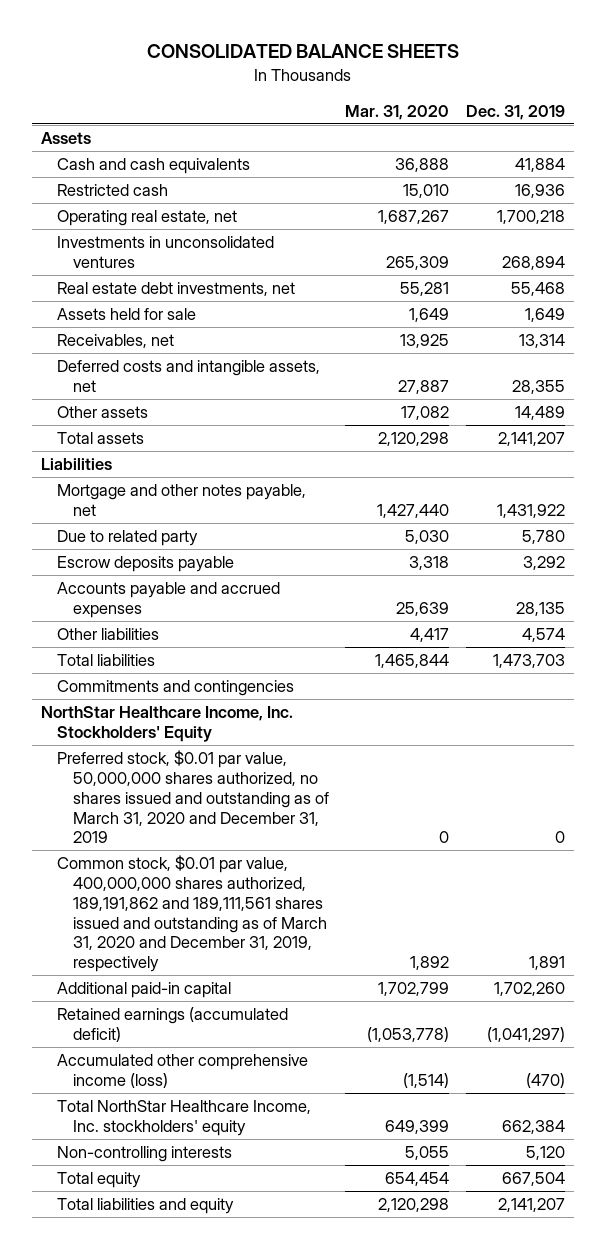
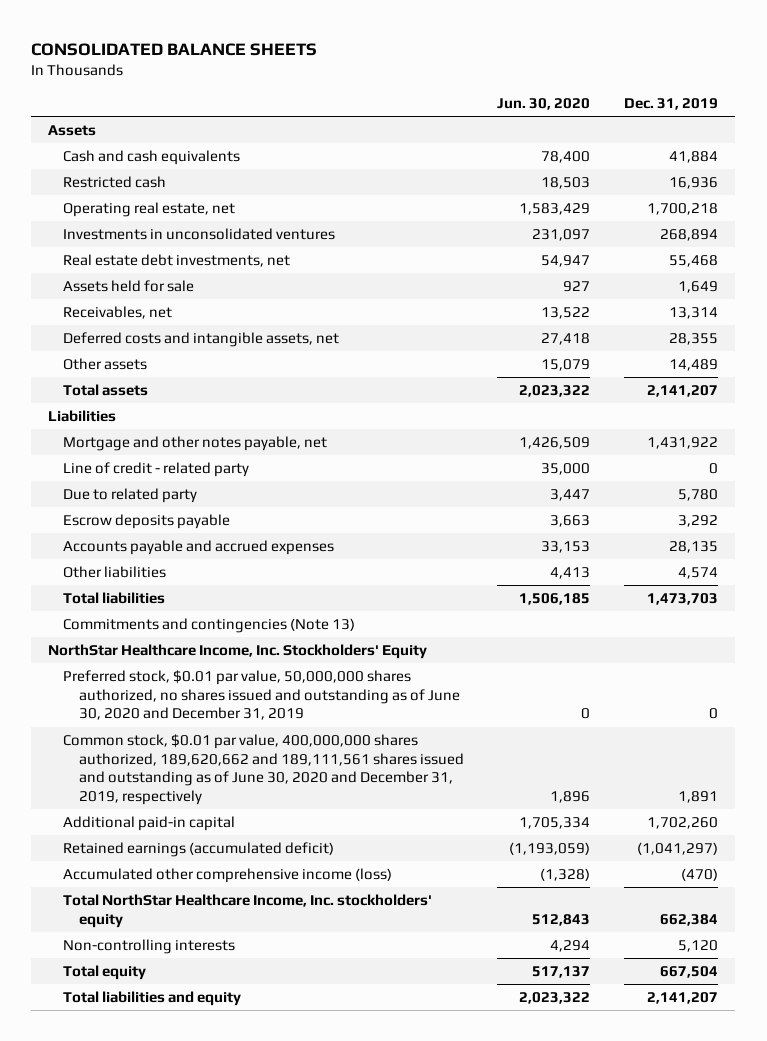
- | Mar. 31, 2020 | Dec. 31, 2019
+ | Jun. 30, 2020 | Dec. 31, 2019
+ Line of credit - related party | 35,000 | 0
- Commitments and contingencies
+ Commitments and contingencies (Note 13)
- Preferred stock, $0.01 par value, 50,000,000 shares authorized, no shares issued and outstanding as of March 31, 2020 and December 31, 2019 | 0 | 0
- Common stock, $0.01 par value, 400,000,000 shares authorized, 189,191,862 and 189,111,561 shares issued and outstanding as of March 31, 2020 and December 31, 2019, respectively | 1,892 | 1,891
+ Preferred stock, $0.01 par value, 50,000,000 shares authorized, no shares issued and outstanding as of June 30, 2020 and December 31, 2019 | 0 | 0
+ Common stock, $0.01 par value, 400,000,000 shares authorized, 189,620,662 and 189,111,561 shares issued and outstanding as of June 30, 2020 and December 31, 2019, respectively | 1,896 | 1,891

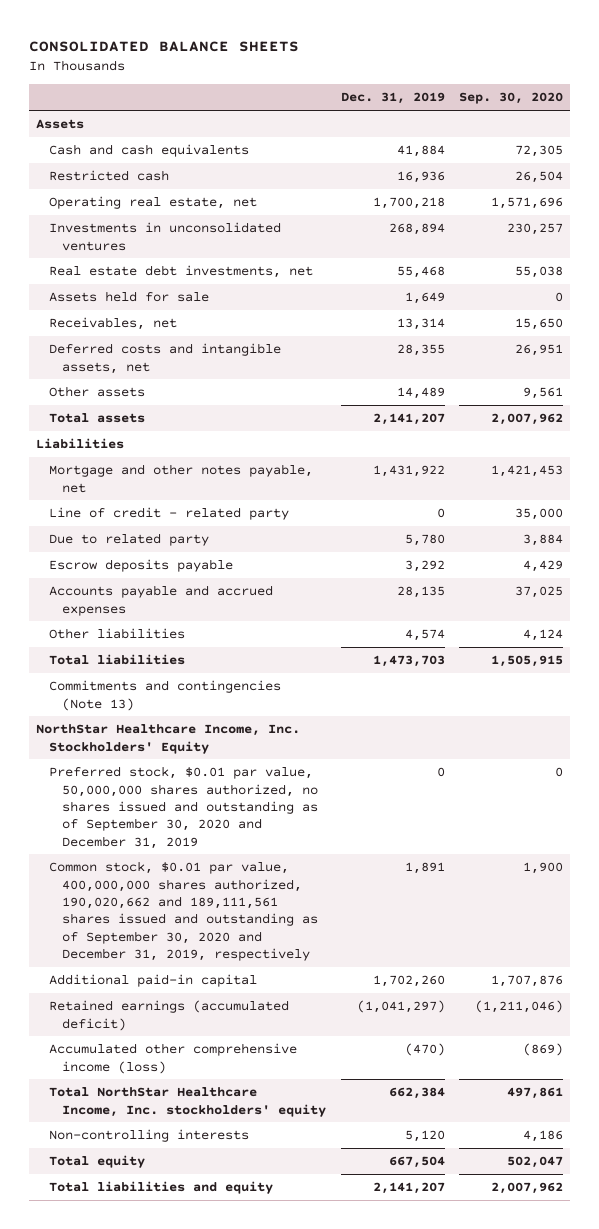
- | Jun. 30, 2020 | Dec. 31, 2019
+ | Dec. 31, 2019 | Sep. 30, 2020
- Preferred stock, $0.01 par value, 50,000,000 shares authorized, no shares issued and outstanding as of June 30, 2020 and December 31, 2019 | 0 | 0
- Common stock, $0.01 par value, 400,000,000 shares authorized, 189,620,662 and 189,111,561 shares issued and outstanding as of June 30, 2020 and December 31, 2019, respectively | 1,896 | 1,891
+ Preferred stock, $0.01 par value, 50,000,000 shares authorized, no shares issued and outstanding as of September 30, 2020 and December 31, 2019 | 0 | 0
+ Common stock, $0.01 par value, 400,000,000 shares authorized, 190,020,662 and 189,111,561 shares issued and outstanding as of September 30, 2020 and December 31, 2019, respectively | 1,891 | 1,900

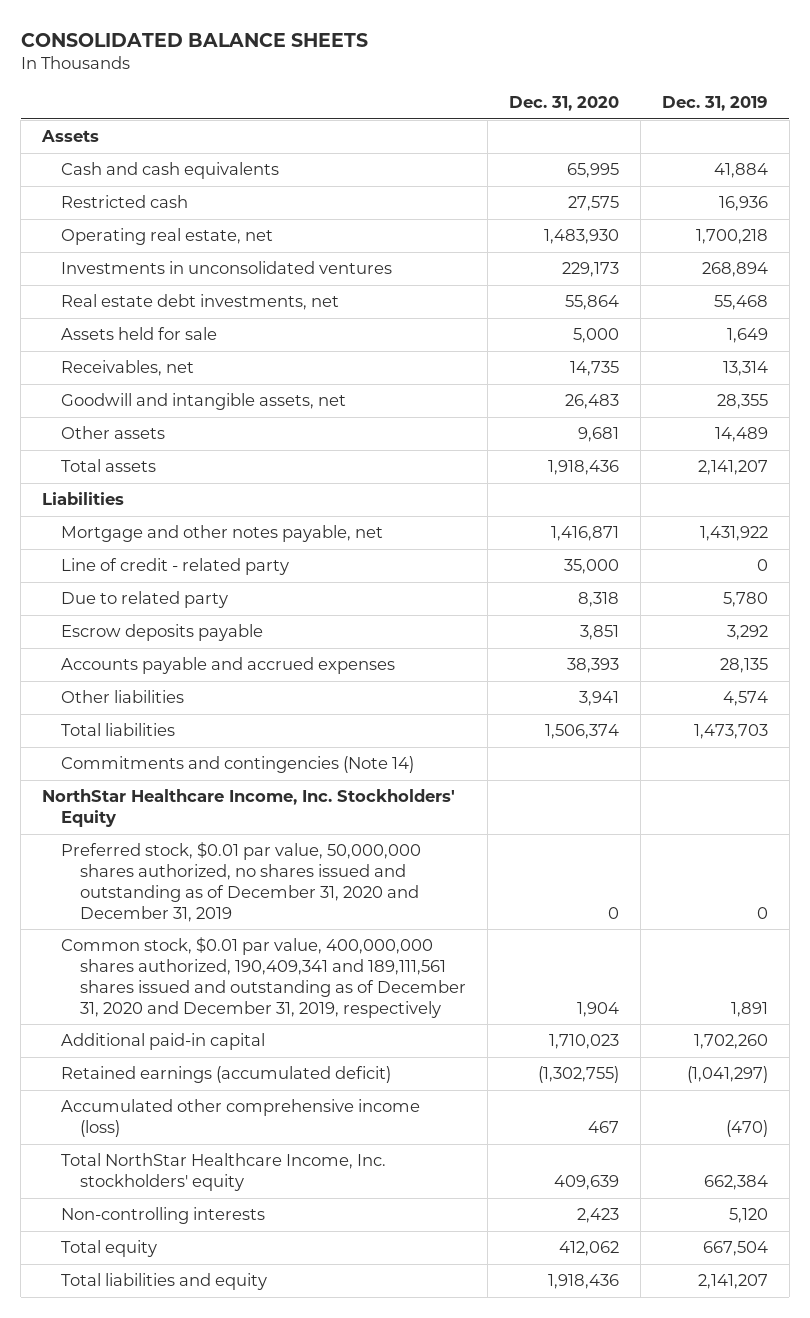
- | Dec. 31, 2019 | Sep. 30, 2020
+ | Dec. 31, 2020 | Dec. 31, 2019
- Deferred costs and intangible assets, net | 28,355 | 26,951
+ Goodwill and intangible assets, net | 26,483 | 28,355
- Commitments and contingencies (Note 13)
+ Commitments and contingencies (Note 14)
- Preferred stock, $0.01 par value, 50,000,000 shares authorized, no shares issued and outstanding as of September 30, 2020 and December 31, 2019 | 0 | 0
- Common stock, $0.01 par value, 400,000,000 shares authorized, 190,020,662 and 189,111,561 shares issued and outstanding as of September 30, 2020 and December 31, 2019, respectively | 1,891 | 1,900
+ Preferred stock, $0.01 par value, 50,000,000 shares authorized, no shares issued and outstanding as of December 31, 2020 and December 31, 2019 | 0 | 0
+ Common stock, $0.01 par value, 400,000,000 shares authorized, 190,409,341 and 189,111,561 shares issued and outstanding as of December 31, 2020 and December 31, 2019, respectively | 1,904 | 1,891

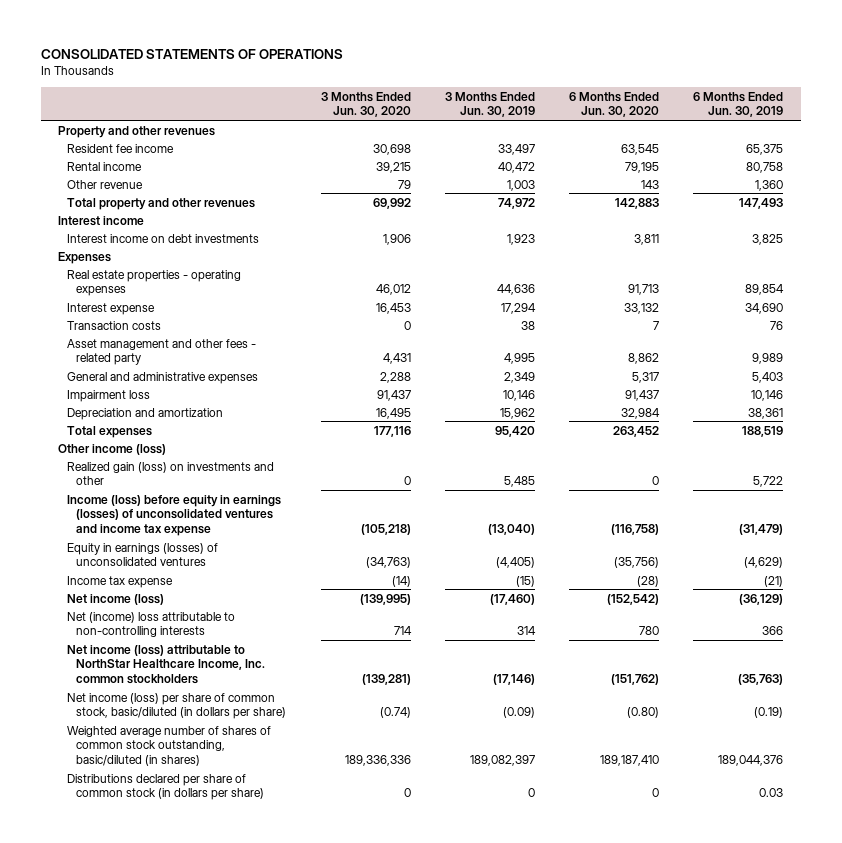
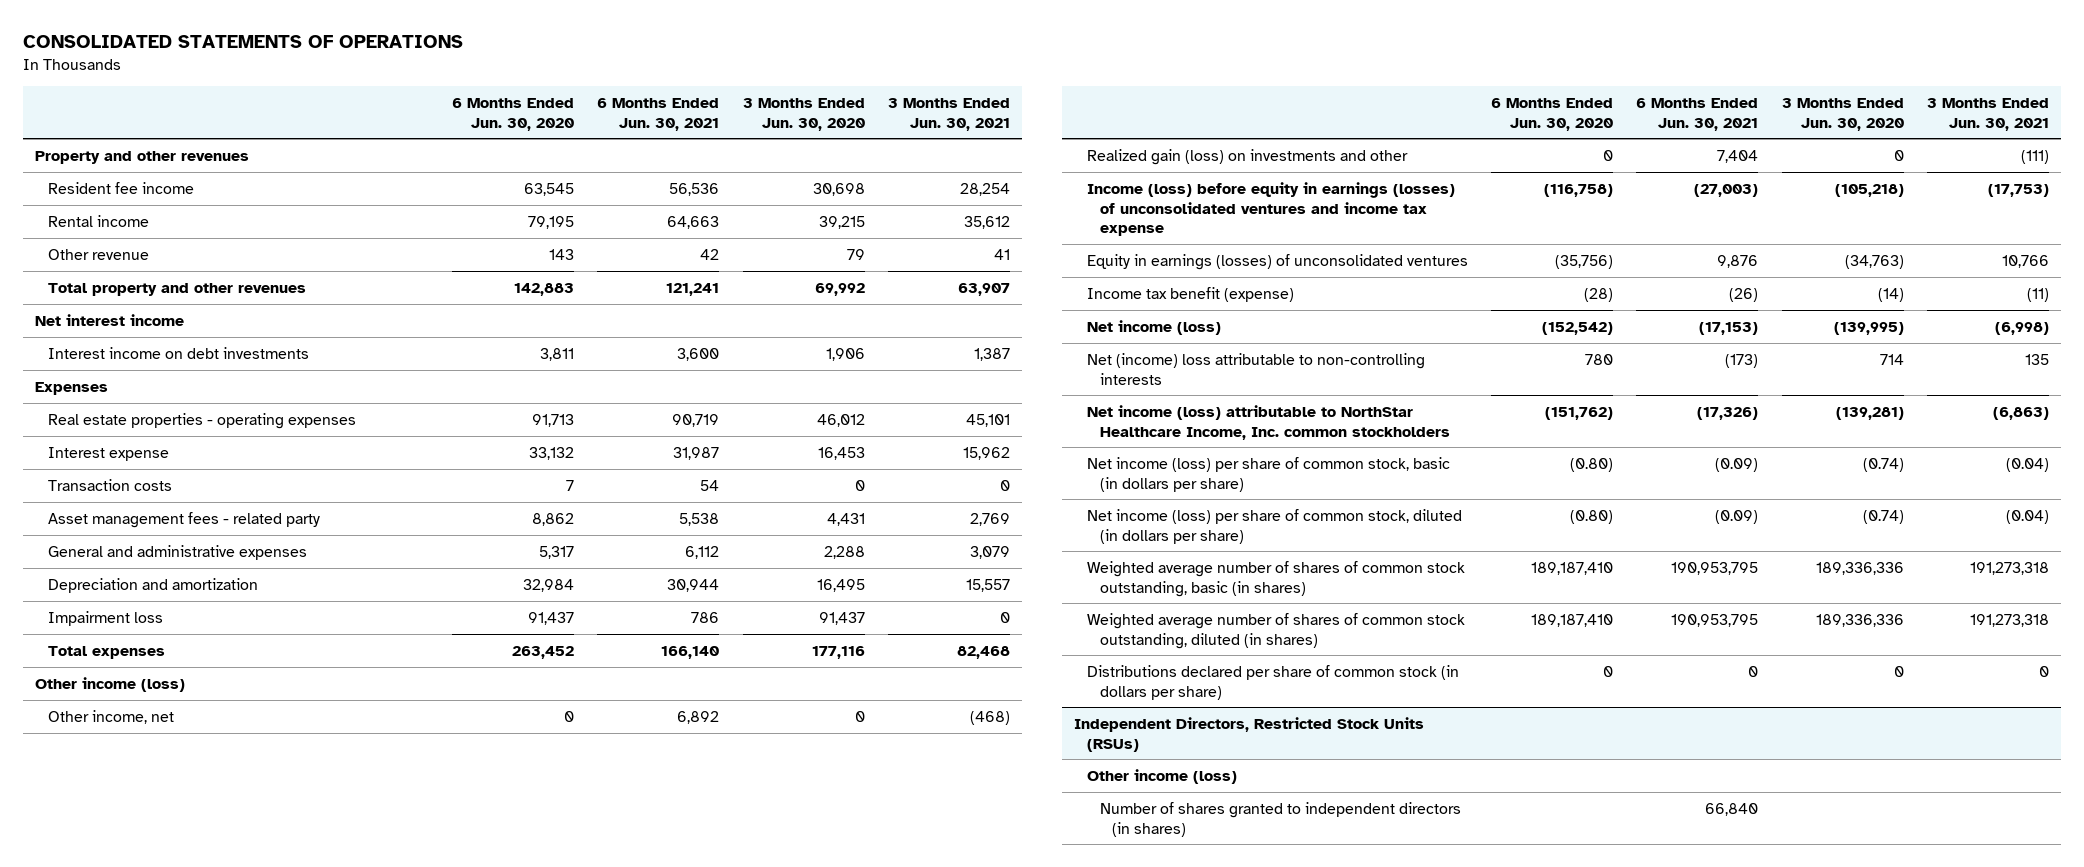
- | 3 Months Ended Jun. 30, 2020 | 3 Months Ended Jun. 30, 2019 | 6 Months Ended Jun. 30, 2020 | 6 Months Ended Jun. 30, 2019
+ | 6 Months Ended Jun. 30, 2020 | 6 Months Ended Jun. 30, 2021 | 3 Months Ended Jun. 30, 2020 | 3 Months Ended Jun. 30, 2021
- Interest income
+ Net interest income
- Asset management and other fees - related party | 4,431 | 4,995 | 8,862 | 9,989
+ Asset management fees - related party | 8,862 | 5,538 | 4,431 | 2,769
moved down: Impairment loss | 91,437 | 786 | 91,437 | 0
+ Other income, net | 0 | 6,892 | 0 | (468)
- Income tax expense | (14) | (15) | (28) | (21)
+ Income tax benefit (expense) | (28) | (26) | (14) | (11)
- Net income (loss) per share of common stock, basic/diluted (in dollars per share) | (0.74) | (0.09) | (0.80) | (0.19)
- Weighted average number of shares of common stock outstanding, basic/diluted (in shares) | 189,336,336 | 189,082,397 | 189,187,410 | 189,044,376
+ Net income (loss) per share of common stock, basic (in dollars per share) | (0.80) | (0.09) | (0.74) | (0.04)
+ Net income (loss) per share of common stock, diluted (in dollars per share) | (0.80) | (0.09) | (0.74) | (0.04)
+ Weighted average number of shares of common stock outstanding, basic (in shares) | 189,187,410 | 190,953,795 | 189,336,336 | 191,273,318
+ Weighted average number of shares of common stock outstanding, diluted (in shares) | 189,187,410 | 190,953,795 | 189,336,336 | 191,273,318
+ Independent Directors, Restricted Stock Units (RSUs)
+ Other income (loss)
+ Number of shares granted to independent directors (in shares) | | 66,840 | |

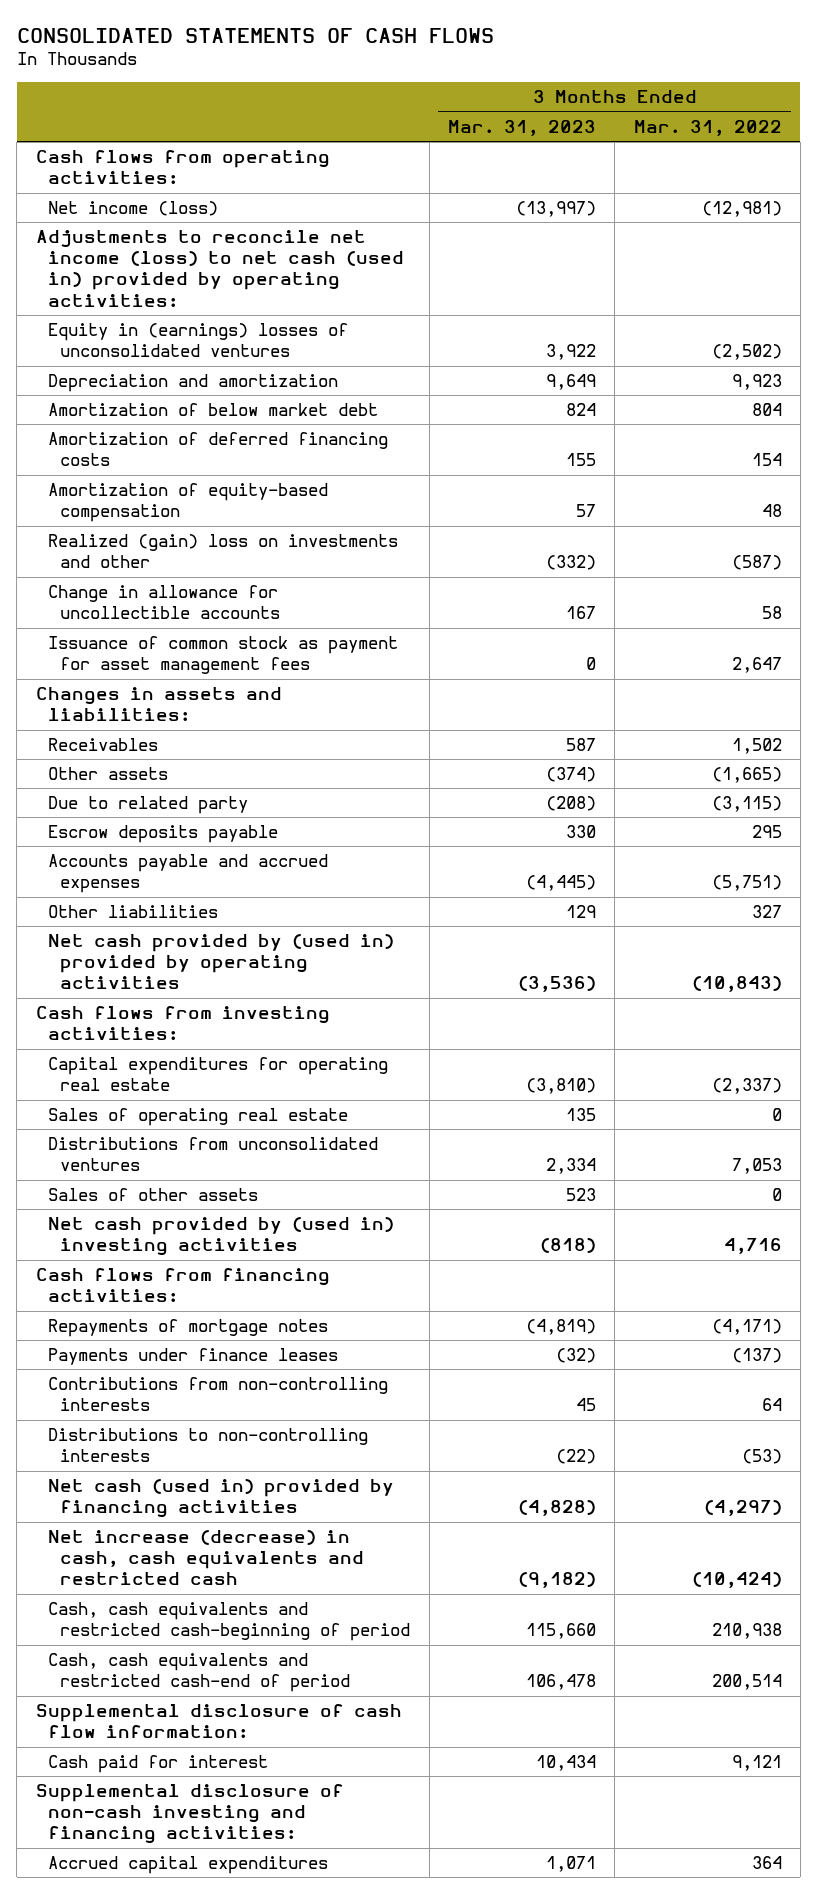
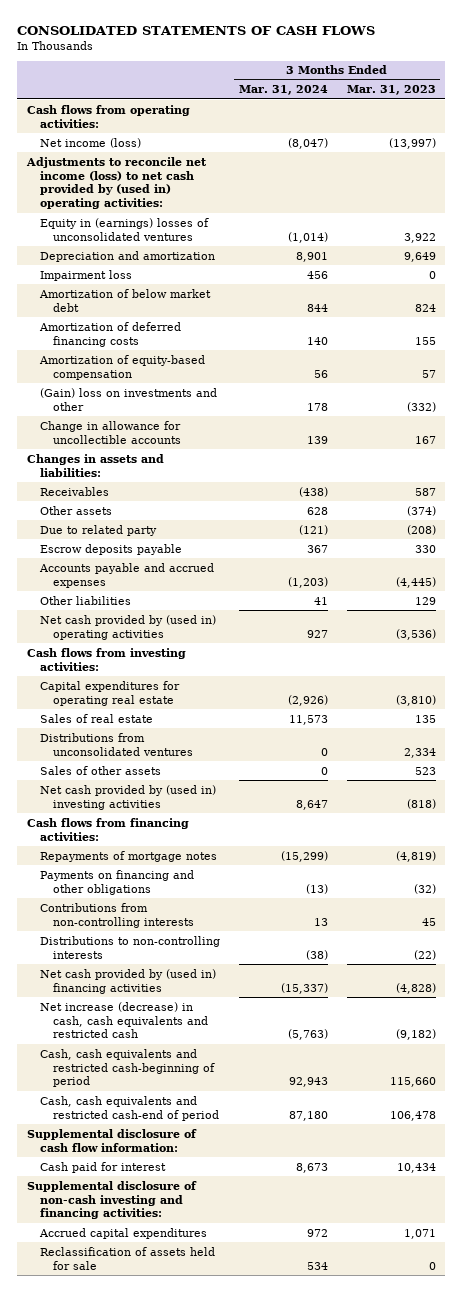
- | 3 Months Ended Mar. 31, 2023 | 3 Months Ended Mar. 31, 2022
+ | 3 Months Ended Mar. 31, 2024 | 3 Months Ended Mar. 31, 2023
- Adjustments to reconcile net income (loss) to net cash (used in) provided by operating activities:
+ Adjustments to reconcile net income (loss) to net cash provided by (used in) operating activities:
+ Impairment loss | 456 | 0
- Realized (gain) loss on investments and other | (332) | (587)
+ (Gain) loss on investments and other | 178 | (332)
- Issuance of common stock as payment for asset management fees | 0 | 2,647
- Net cash provided by (used in) provided by operating activities | (3,536) | (10,843)
+ Net cash provided by (used in) operating activities | 927 | (3,536)
- Sales of operating real estate | 135 | 0
+ Sales of real estate | 11,573 | 135
- Payments under finance leases | (32) | (137)
+ Payments on financing and other obligations | (13) | (32)
- Net cash (used in) provided by financing activities | (4,828) | (4,297)
+ Net cash provided by (used in) financing activities | (15,337) | (4,828)
+ Reclassification of assets held for sale | 534 | 0

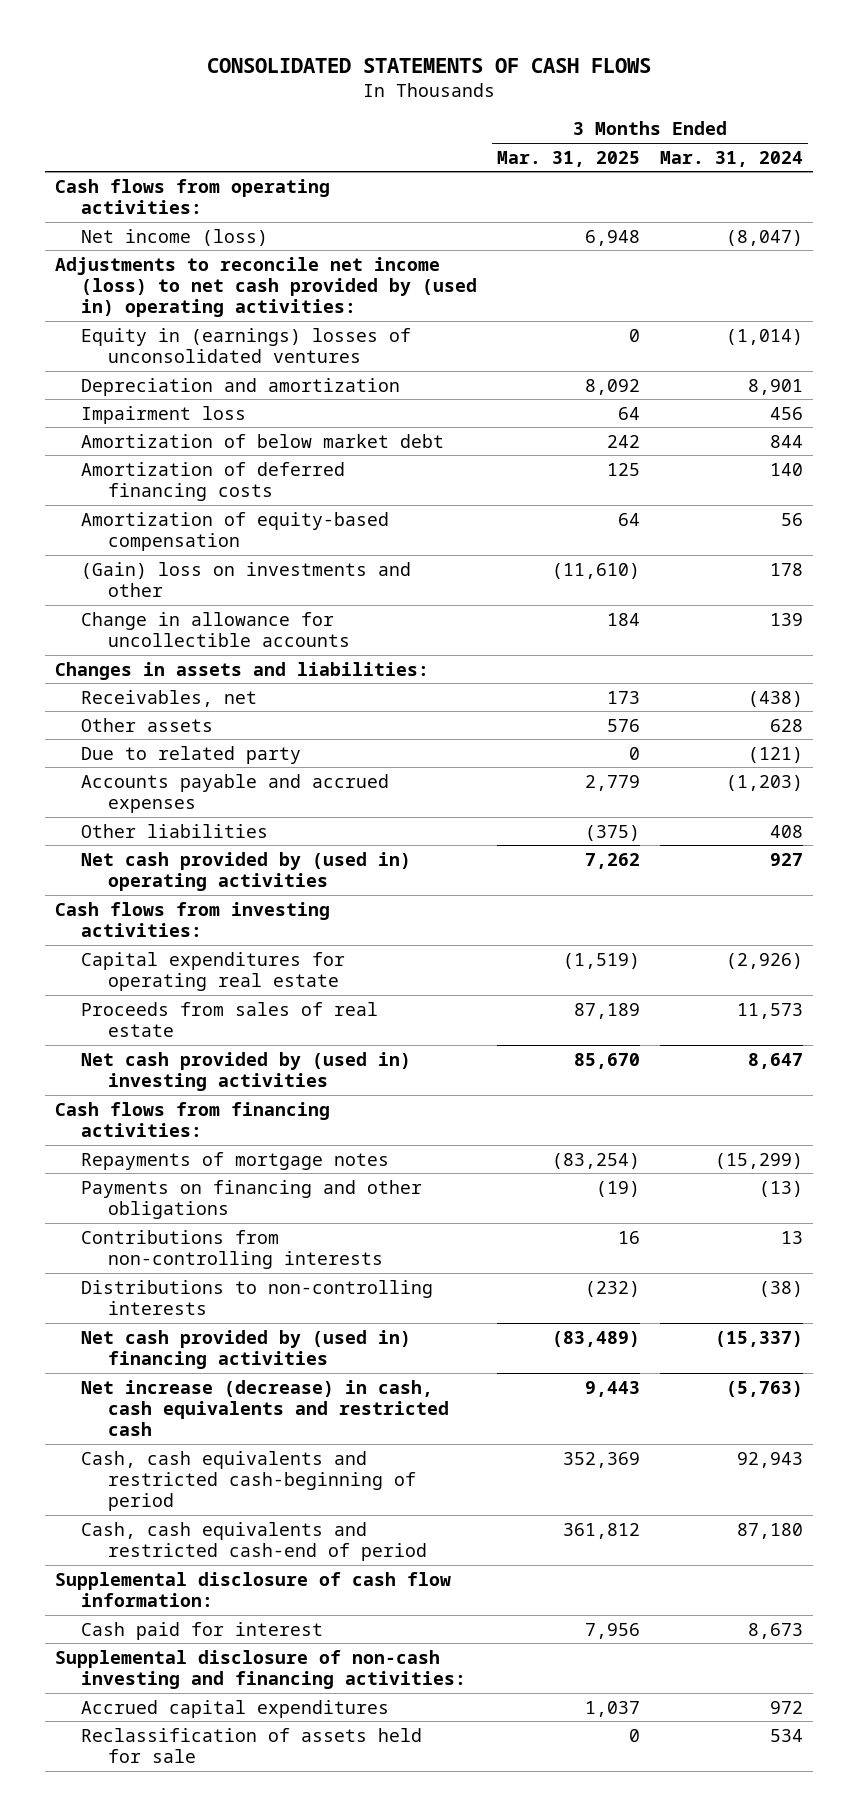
- | 3 Months Ended Mar. 31, 2024 | 3 Months Ended Mar. 31, 2023
+ | 3 Months Ended Mar. 31, 2025 | 3 Months Ended Mar. 31, 2024
- Receivables | (438) | 587
+ Receivables, net | 173 | (438)
- Escrow deposits payable | 367 | 330
- Other liabilities | 41 | 129
+ Other liabilities | (375) | 408
- Sales of real estate | 11,573 | 135
- Distributions from unconsolidated ventures | 0 | 2,334
- Sales of other assets | 0 | 523
+ Proceeds from sales of real estate | 87,189 | 11,573

